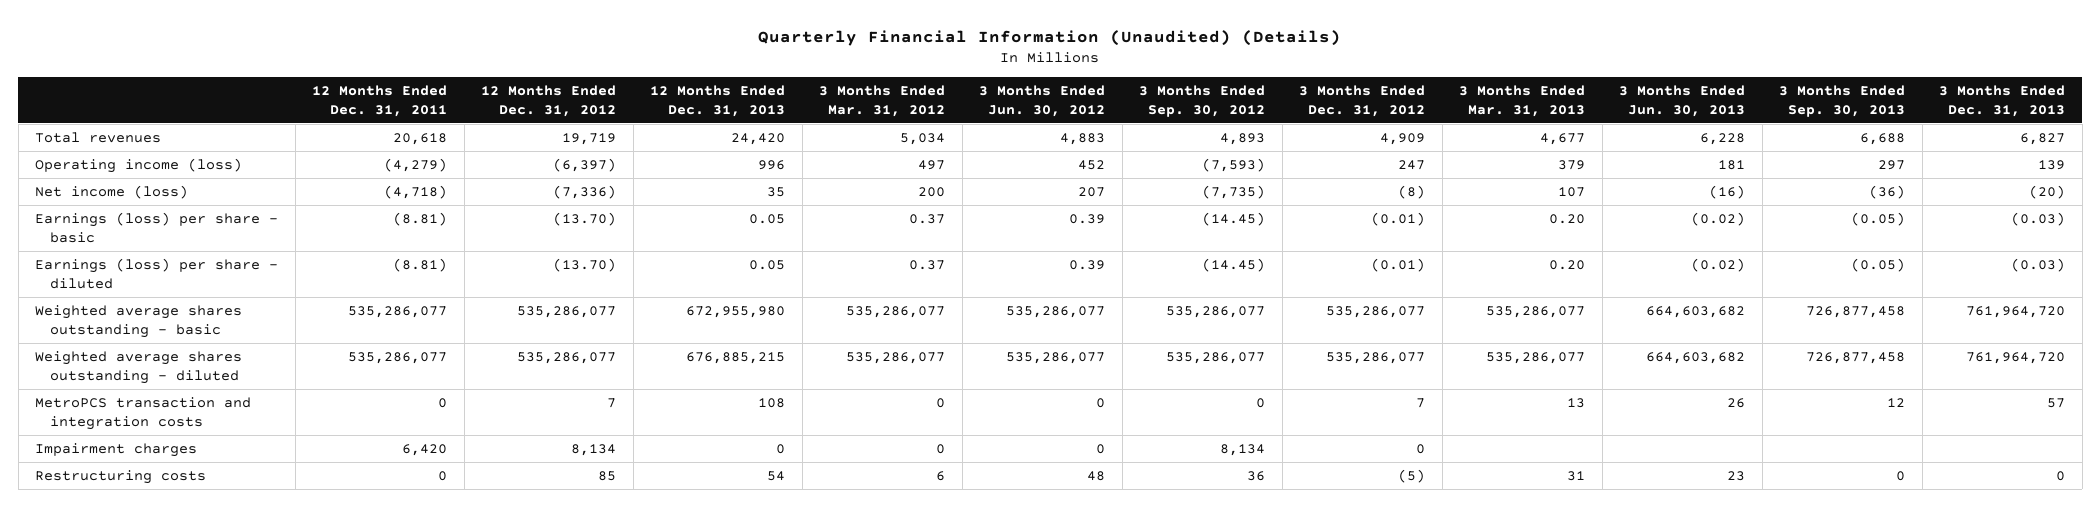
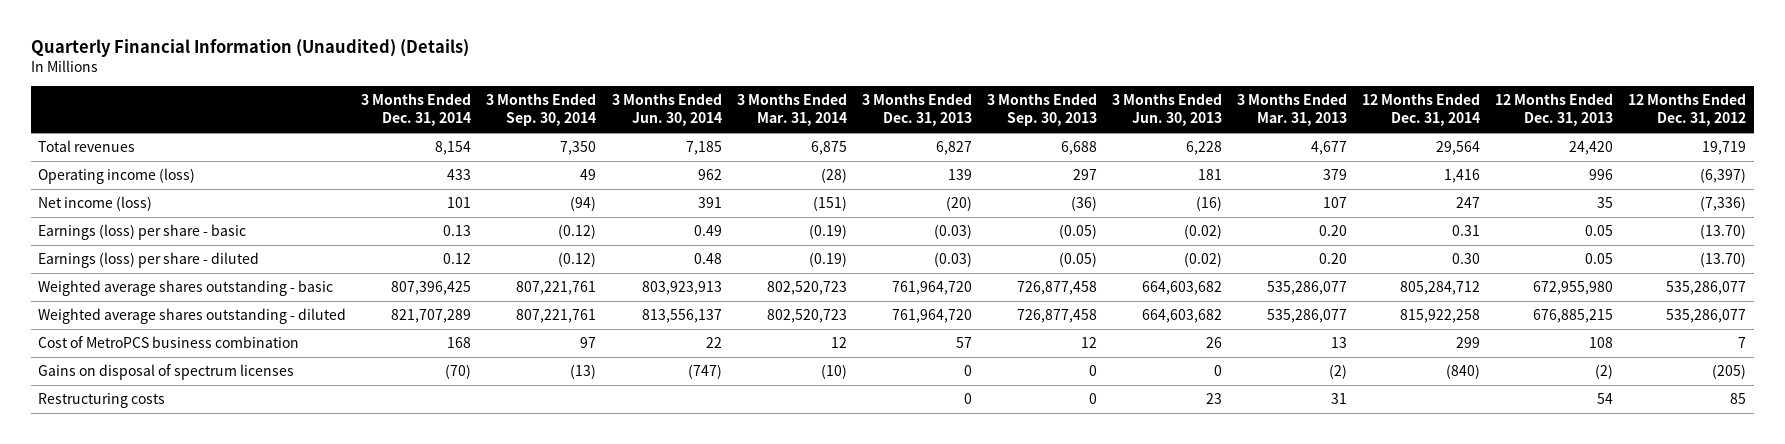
- | 12 Months Ended Dec. 31, 2011 | 12 Months Ended Dec. 31, 2012 | 12 Months Ended Dec. 31, 2013 | 3 Months Ended Mar. 31, 2012 | 3 Months Ended Jun. 30, 2012 | 3 Months Ended Sep. 30, 2012 | 3 Months Ended Dec. 31, 2012 | 3 Months Ended Mar. 31, 2013 | 3 Months Ended Jun. 30, 2013 | 3 Months Ended Sep. 30, 2013 | 3 Months Ended Dec. 31, 2013
+ | 3 Months Ended Dec. 31, 2014 | 3 Months Ended Sep. 30, 2014 | 3 Months Ended Jun. 30, 2014 | 3 Months Ended Mar. 31, 2014 | 3 Months Ended Dec. 31, 2013 | 3 Months Ended Sep. 30, 2013 | 3 Months Ended Jun. 30, 2013 | 3 Months Ended Mar. 31, 2013 | 12 Months Ended Dec. 31, 2014 | 12 Months Ended Dec. 31, 2013 | 12 Months Ended Dec. 31, 2012
- MetroPCS transaction and integration costs | 0 | 7 | 108 | 0 | 0 | 0 | 7 | 13 | 26 | 12 | 57
- Impairment charges | 6,420 | 8,134 | 0 | 0 | 0 | 8,134 | 0 | | | |
+ Cost of MetroPCS business combination | 168 | 97 | 22 | 12 | 57 | 12 | 26 | 13 | 299 | 108 | 7
+ Gains on disposal of spectrum licenses | (70) | (13) | (747) | (10) | 0 | 0 | 0 | (2) | (840) | (2) | (205)

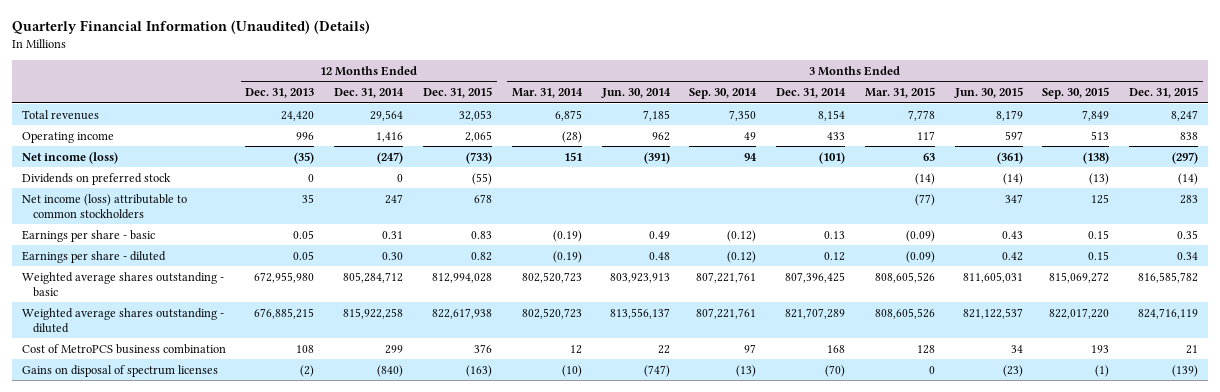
- | 3 Months Ended Dec. 31, 2014 | 3 Months Ended Sep. 30, 2014 | 3 Months Ended Jun. 30, 2014 | 3 Months Ended Mar. 31, 2014 | 3 Months Ended Dec. 31, 2013 | 3 Months Ended Sep. 30, 2013 | 3 Months Ended Jun. 30, 2013 | 3 Months Ended Mar. 31, 2013 | 12 Months Ended Dec. 31, 2014 | 12 Months Ended Dec. 31, 2013 | 12 Months Ended Dec. 31, 2012
+ | 12 Months Ended Dec. 31, 2013 | 12 Months Ended Dec. 31, 2014 | 12 Months Ended Dec. 31, 2015 | 3 Months Ended Mar. 31, 2014 | 3 Months Ended Jun. 30, 2014 | 3 Months Ended Sep. 30, 2014 | 3 Months Ended Dec. 31, 2014 | 3 Months Ended Mar. 31, 2015 | 3 Months Ended Jun. 30, 2015 | 3 Months Ended Sep. 30, 2015 | 3 Months Ended Dec. 31, 2015
- Operating income (loss) | 433 | 49 | 962 | (28) | 139 | 297 | 181 | 379 | 1,416 | 996 | (6,397)
- Net income (loss) | 101 | (94) | 391 | (151) | (20) | (36) | (16) | 107 | 247 | 35 | (7,336)
- Earnings (loss) per share - basic | 0.13 | (0.12) | 0.49 | (0.19) | (0.03) | (0.05) | (0.02) | 0.20 | 0.31 | 0.05 | (13.70)
- Earnings (loss) per share - diluted | 0.12 | (0.12) | 0.48 | (0.19) | (0.03) | (0.05) | (0.02) | 0.20 | 0.30 | 0.05 | (13.70)
+ Operating income | 996 | 1,416 | 2,065 | (28) | 962 | 49 | 433 | 117 | 597 | 513 | 838
+ Net income (loss) | (35) | (247) | (733) | 151 | (391) | 94 | (101) | 63 | (361) | (138) | (297)
+ Dividends on preferred stock | 0 | 0 | (55) | | | | | (14) | (14) | (13) | (14)
+ Net income (loss) attributable to common stockholders | 35 | 247 | 678 | | | | | (77) | 347 | 125 | 283
+ Earnings per share - basic | 0.05 | 0.31 | 0.83 | (0.19) | 0.49 | (0.12) | 0.13 | (0.09) | 0.43 | 0.15 | 0.35
+ Earnings per share - diluted | 0.05 | 0.30 | 0.82 | (0.19) | 0.48 | (0.12) | 0.12 | (0.09) | 0.42 | 0.15 | 0.34
- Restructuring costs | | | | | 0 | 0 | 23 | 31 | | 54 | 85

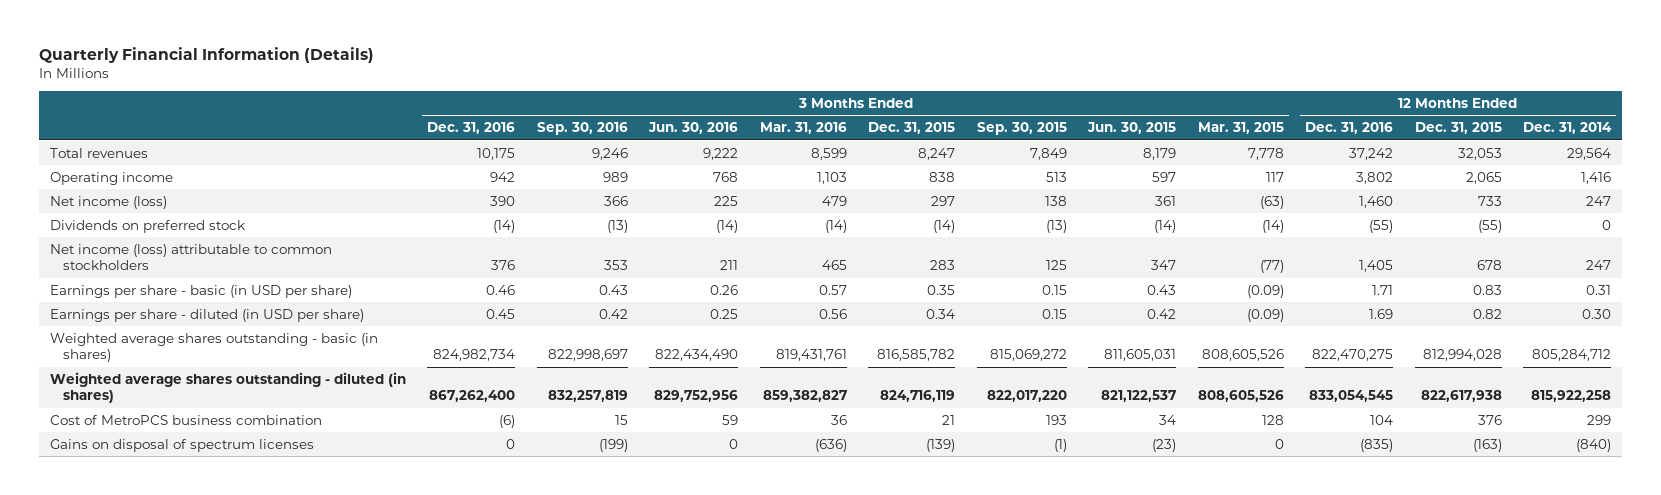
- Quarterly Financial Information (Unaudited) (Details)
+ Quarterly Financial Information (Details)
- | 12 Months Ended Dec. 31, 2013 | 12 Months Ended Dec. 31, 2014 | 12 Months Ended Dec. 31, 2015 | 3 Months Ended Mar. 31, 2014 | 3 Months Ended Jun. 30, 2014 | 3 Months Ended Sep. 30, 2014 | 3 Months Ended Dec. 31, 2014 | 3 Months Ended Mar. 31, 2015 | 3 Months Ended Jun. 30, 2015 | 3 Months Ended Sep. 30, 2015 | 3 Months Ended Dec. 31, 2015
+ | 3 Months Ended Dec. 31, 2016 | 3 Months Ended Sep. 30, 2016 | 3 Months Ended Jun. 30, 2016 | 3 Months Ended Mar. 31, 2016 | 3 Months Ended Dec. 31, 2015 | 3 Months Ended Sep. 30, 2015 | 3 Months Ended Jun. 30, 2015 | 3 Months Ended Mar. 31, 2015 | 12 Months Ended Dec. 31, 2016 | 12 Months Ended Dec. 31, 2015 | 12 Months Ended Dec. 31, 2014
- Net income (loss) | (35) | (247) | (733) | 151 | (391) | 94 | (101) | 63 | (361) | (138) | (297)
+ Net income (loss) | 390 | 366 | 225 | 479 | 297 | 138 | 361 | (63) | 1,460 | 733 | 247
- Earnings per share - basic | 0.05 | 0.31 | 0.83 | (0.19) | 0.49 | (0.12) | 0.13 | (0.09) | 0.43 | 0.15 | 0.35
- Earnings per share - diluted | 0.05 | 0.30 | 0.82 | (0.19) | 0.48 | (0.12) | 0.12 | (0.09) | 0.42 | 0.15 | 0.34
- Weighted average shares outstanding - basic | 672,955,980 | 805,284,712 | 812,994,028 | 802,520,723 | 803,923,913 | 807,221,761 | 807,396,425 | 808,605,526 | 811,605,031 | 815,069,272 | 816,585,782
- Weighted average shares outstanding - diluted | 676,885,215 | 815,922,258 | 822,617,938 | 802,520,723 | 813,556,137 | 807,221,761 | 821,707,289 | 808,605,526 | 821,122,537 | 822,017,220 | 824,716,119
+ Earnings per share - basic (in USD per share) | 0.46 | 0.43 | 0.26 | 0.57 | 0.35 | 0.15 | 0.43 | (0.09) | 1.71 | 0.83 | 0.31
+ Earnings per share - diluted (in USD per share) | 0.45 | 0.42 | 0.25 | 0.56 | 0.34 | 0.15 | 0.42 | (0.09) | 1.69 | 0.82 | 0.30
+ Weighted average shares outstanding - basic (in shares) | 824,982,734 | 822,998,697 | 822,434,490 | 819,431,761 | 816,585,782 | 815,069,272 | 811,605,031 | 808,605,526 | 822,470,275 | 812,994,028 | 805,284,712
+ Weighted average shares outstanding - diluted (in shares) | 867,262,400 | 832,257,819 | 829,752,956 | 859,382,827 | 824,716,119 | 822,017,220 | 821,122,537 | 808,605,526 | 833,054,545 | 822,617,938 | 815,922,258

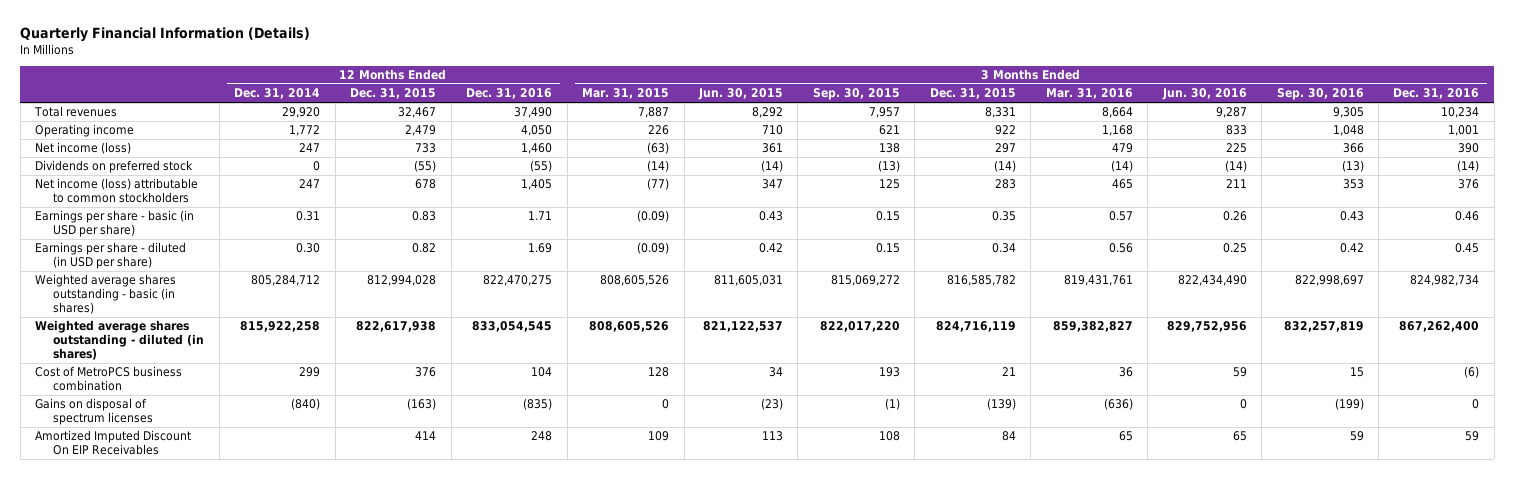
- | 3 Months Ended Dec. 31, 2016 | 3 Months Ended Sep. 30, 2016 | 3 Months Ended Jun. 30, 2016 | 3 Months Ended Mar. 31, 2016 | 3 Months Ended Dec. 31, 2015 | 3 Months Ended Sep. 30, 2015 | 3 Months Ended Jun. 30, 2015 | 3 Months Ended Mar. 31, 2015 | 12 Months Ended Dec. 31, 2016 | 12 Months Ended Dec. 31, 2015 | 12 Months Ended Dec. 31, 2014
+ | 12 Months Ended Dec. 31, 2014 | 12 Months Ended Dec. 31, 2015 | 12 Months Ended Dec. 31, 2016 | 3 Months Ended Mar. 31, 2015 | 3 Months Ended Jun. 30, 2015 | 3 Months Ended Sep. 30, 2015 | 3 Months Ended Dec. 31, 2015 | 3 Months Ended Mar. 31, 2016 | 3 Months Ended Jun. 30, 2016 | 3 Months Ended Sep. 30, 2016 | 3 Months Ended Dec. 31, 2016
- Total revenues | 10,175 | 9,246 | 9,222 | 8,599 | 8,247 | 7,849 | 8,179 | 7,778 | 37,242 | 32,053 | 29,564
- Operating income | 942 | 989 | 768 | 1,103 | 838 | 513 | 597 | 117 | 3,802 | 2,065 | 1,416
+ Total revenues | 29,920 | 32,467 | 37,490 | 7,887 | 8,292 | 7,957 | 8,331 | 8,664 | 9,287 | 9,305 | 10,234
+ Operating income | 1,772 | 2,479 | 4,050 | 226 | 710 | 621 | 922 | 1,168 | 833 | 1,048 | 1,001
+ Amortized Imputed Discount On EIP Receivables | | 414 | 248 | 109 | 113 | 108 | 84 | 65 | 65 | 59 | 59

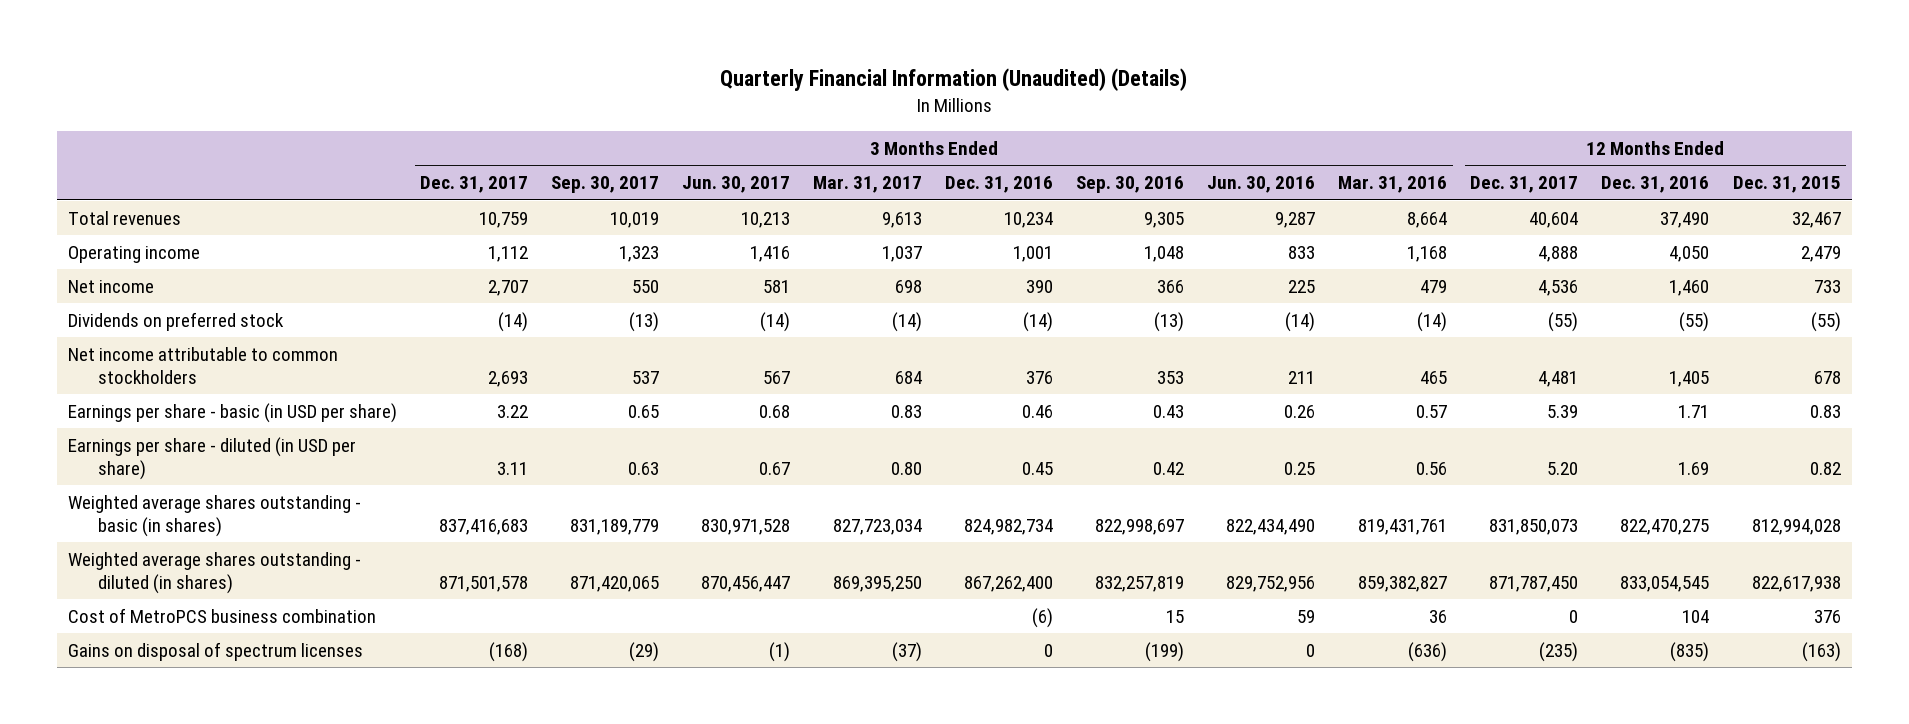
- Quarterly Financial Information (Details)
+ Quarterly Financial Information (Unaudited) (Details)
- | 12 Months Ended Dec. 31, 2014 | 12 Months Ended Dec. 31, 2015 | 12 Months Ended Dec. 31, 2016 | 3 Months Ended Mar. 31, 2015 | 3 Months Ended Jun. 30, 2015 | 3 Months Ended Sep. 30, 2015 | 3 Months Ended Dec. 31, 2015 | 3 Months Ended Mar. 31, 2016 | 3 Months Ended Jun. 30, 2016 | 3 Months Ended Sep. 30, 2016 | 3 Months Ended Dec. 31, 2016
+ | 3 Months Ended Dec. 31, 2017 | 3 Months Ended Sep. 30, 2017 | 3 Months Ended Jun. 30, 2017 | 3 Months Ended Mar. 31, 2017 | 3 Months Ended Dec. 31, 2016 | 3 Months Ended Sep. 30, 2016 | 3 Months Ended Jun. 30, 2016 | 3 Months Ended Mar. 31, 2016 | 12 Months Ended Dec. 31, 2017 | 12 Months Ended Dec. 31, 2016 | 12 Months Ended Dec. 31, 2015
- Net income (loss) | 247 | 733 | 1,460 | (63) | 361 | 138 | 297 | 479 | 225 | 366 | 390
+ Net income | 2,707 | 550 | 581 | 698 | 390 | 366 | 225 | 479 | 4,536 | 1,460 | 733
- Net income (loss) attributable to common stockholders | 247 | 678 | 1,405 | (77) | 347 | 125 | 283 | 465 | 211 | 353 | 376
+ Net income attributable to common stockholders | 2,693 | 537 | 567 | 684 | 376 | 353 | 211 | 465 | 4,481 | 1,405 | 678
- Amortized Imputed Discount On EIP Receivables | | 414 | 248 | 109 | 113 | 108 | 84 | 65 | 65 | 59 | 59

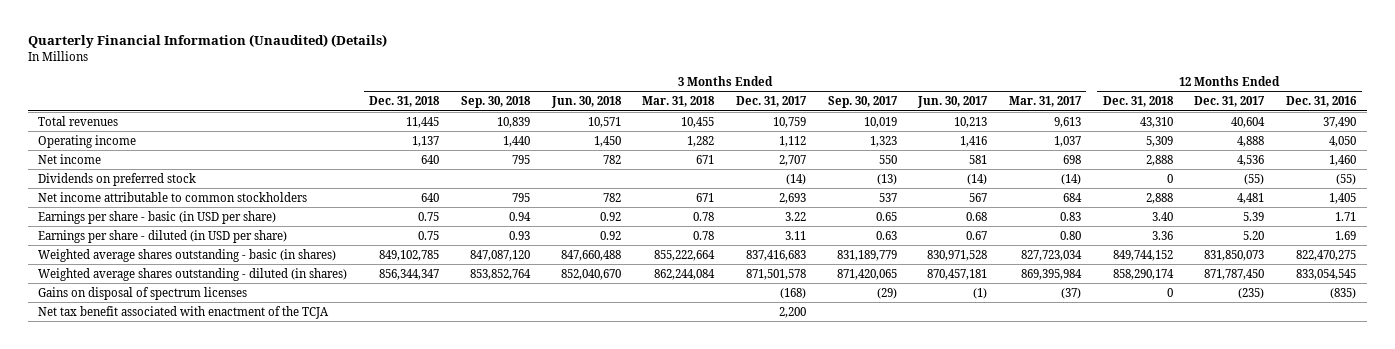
- | 3 Months Ended Dec. 31, 2017 | 3 Months Ended Sep. 30, 2017 | 3 Months Ended Jun. 30, 2017 | 3 Months Ended Mar. 31, 2017 | 3 Months Ended Dec. 31, 2016 | 3 Months Ended Sep. 30, 2016 | 3 Months Ended Jun. 30, 2016 | 3 Months Ended Mar. 31, 2016 | 12 Months Ended Dec. 31, 2017 | 12 Months Ended Dec. 31, 2016 | 12 Months Ended Dec. 31, 2015
+ | 3 Months Ended Dec. 31, 2018 | 3 Months Ended Sep. 30, 2018 | 3 Months Ended Jun. 30, 2018 | 3 Months Ended Mar. 31, 2018 | 3 Months Ended Dec. 31, 2017 | 3 Months Ended Sep. 30, 2017 | 3 Months Ended Jun. 30, 2017 | 3 Months Ended Mar. 31, 2017 | 12 Months Ended Dec. 31, 2018 | 12 Months Ended Dec. 31, 2017 | 12 Months Ended Dec. 31, 2016
- Weighted average shares outstanding - diluted (in shares) | 871,501,578 | 871,420,065 | 870,456,447 | 869,395,250 | 867,262,400 | 832,257,819 | 829,752,956 | 859,382,827 | 871,787,450 | 833,054,545 | 822,617,938
- Cost of MetroPCS business combination | | | | | (6) | 15 | 59 | 36 | 0 | 104 | 376
+ Weighted average shares outstanding - diluted (in shares) | 856,344,347 | 853,852,764 | 852,040,670 | 862,244,084 | 871,501,578 | 871,420,065 | 870,457,181 | 869,395,984 | 858,290,174 | 871,787,450 | 833,054,545
+ Net tax benefit associated with enactment of the TCJA | | | | | 2,200 | | | | | |

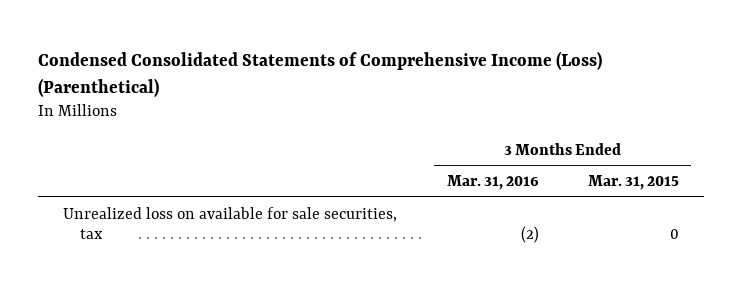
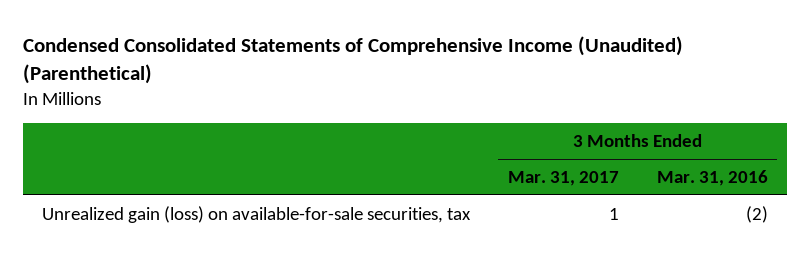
- Condensed Consolidated Statements of Comprehensive Income (Loss) (Parenthetical)
+ Condensed Consolidated Statements of Comprehensive Income (Unaudited) (Parenthetical)
- | 3 Months Ended Mar. 31, 2016 | 3 Months Ended Mar. 31, 2015
+ | 3 Months Ended Mar. 31, 2017 | 3 Months Ended Mar. 31, 2016
- Unrealized loss on available for sale securities, tax | (2) | 0
+ Unrealized gain (loss) on available-for-sale securities, tax | 1 | (2)

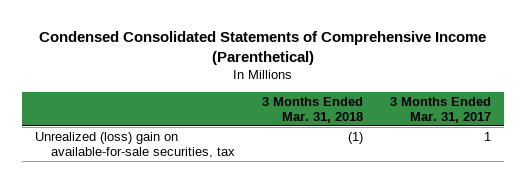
- Condensed Consolidated Statements of Comprehensive Income (Unaudited) (Parenthetical)
+ Condensed Consolidated Statements of Comprehensive Income (Parenthetical)
- | 3 Months Ended Mar. 31, 2017 | 3 Months Ended Mar. 31, 2016
+ | 3 Months Ended Mar. 31, 2018 | 3 Months Ended Mar. 31, 2017
- Unrealized gain (loss) on available-for-sale securities, tax | 1 | (2)
+ Unrealized (loss) gain on available-for-sale securities, tax | (1) | 1

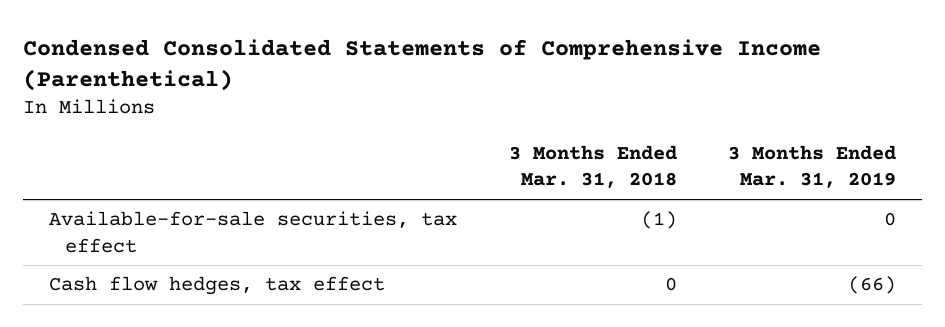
- | 3 Months Ended Mar. 31, 2018 | 3 Months Ended Mar. 31, 2017
+ | 3 Months Ended Mar. 31, 2018 | 3 Months Ended Mar. 31, 2019
- Unrealized (loss) gain on available-for-sale securities, tax | (1) | 1
+ Available-for-sale securities, tax effect | (1) | 0
+ Cash flow hedges, tax effect | 0 | (66)

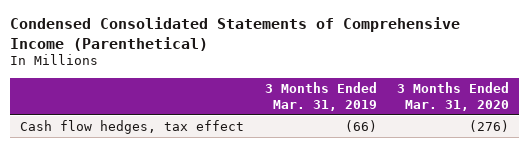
- | 3 Months Ended Mar. 31, 2018 | 3 Months Ended Mar. 31, 2019
+ | 3 Months Ended Mar. 31, 2019 | 3 Months Ended Mar. 31, 2020
- Available-for-sale securities, tax effect | (1) | 0

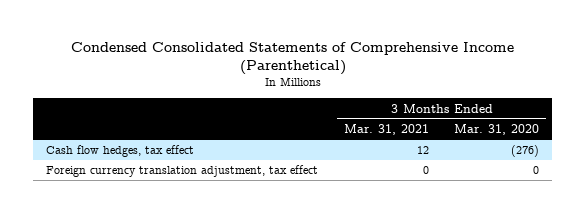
- | 3 Months Ended Mar. 31, 2019 | 3 Months Ended Mar. 31, 2020
+ | 3 Months Ended Mar. 31, 2021 | 3 Months Ended Mar. 31, 2020
+ Foreign currency translation adjustment, tax effect | 0 | 0

